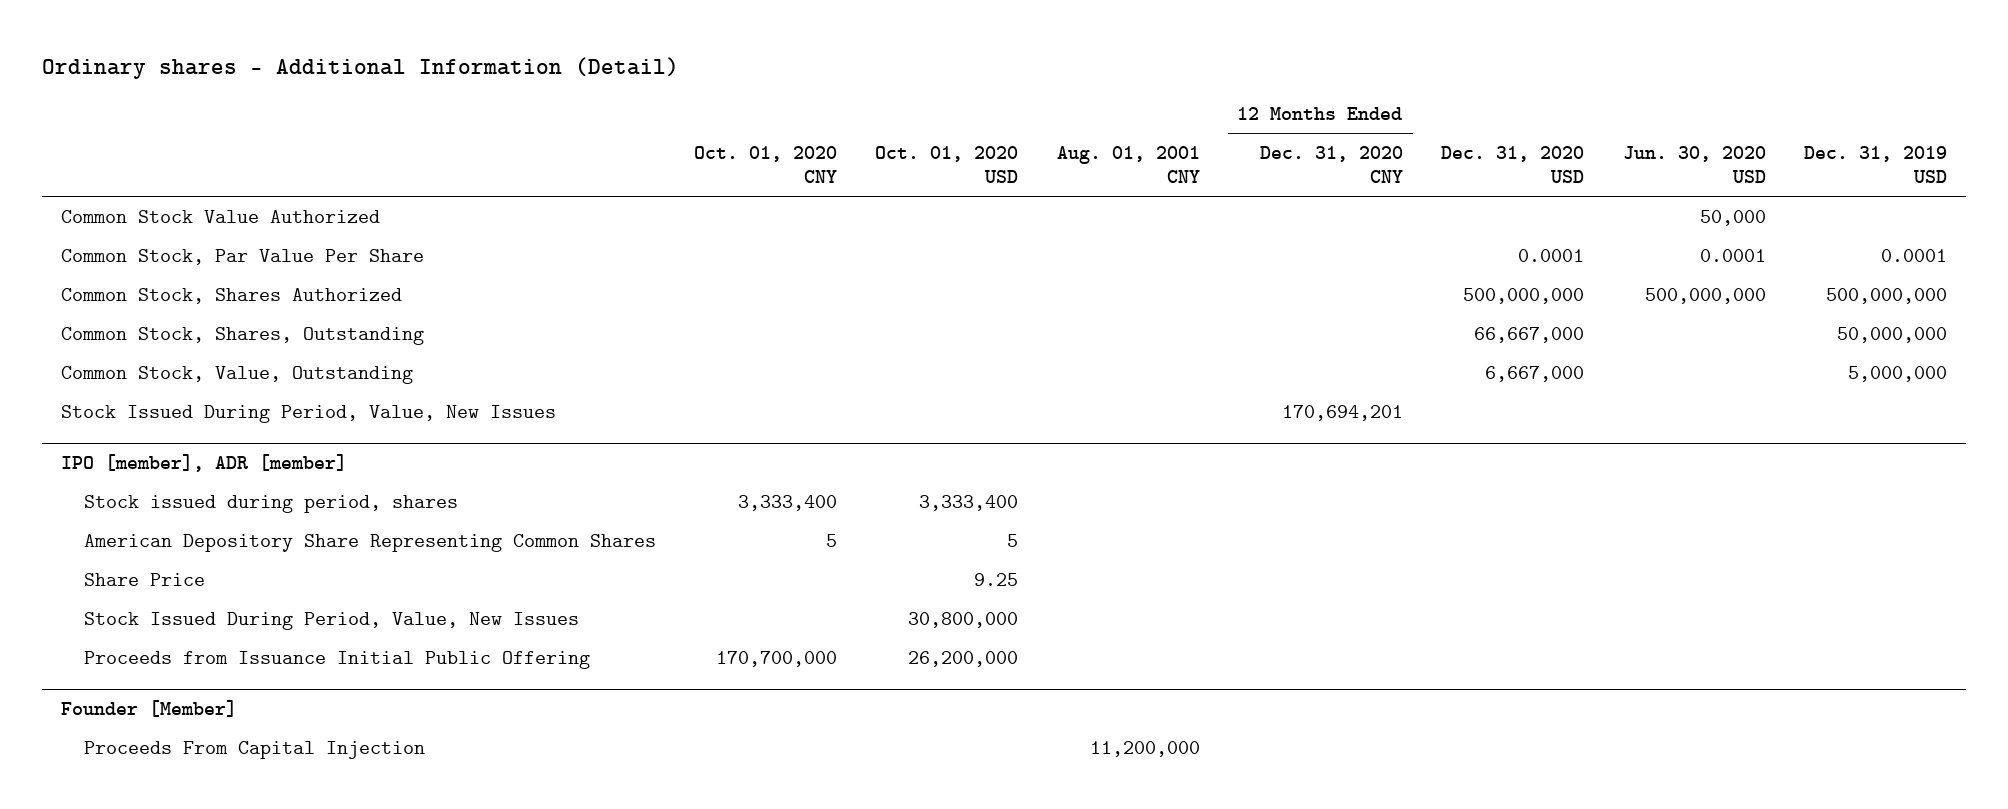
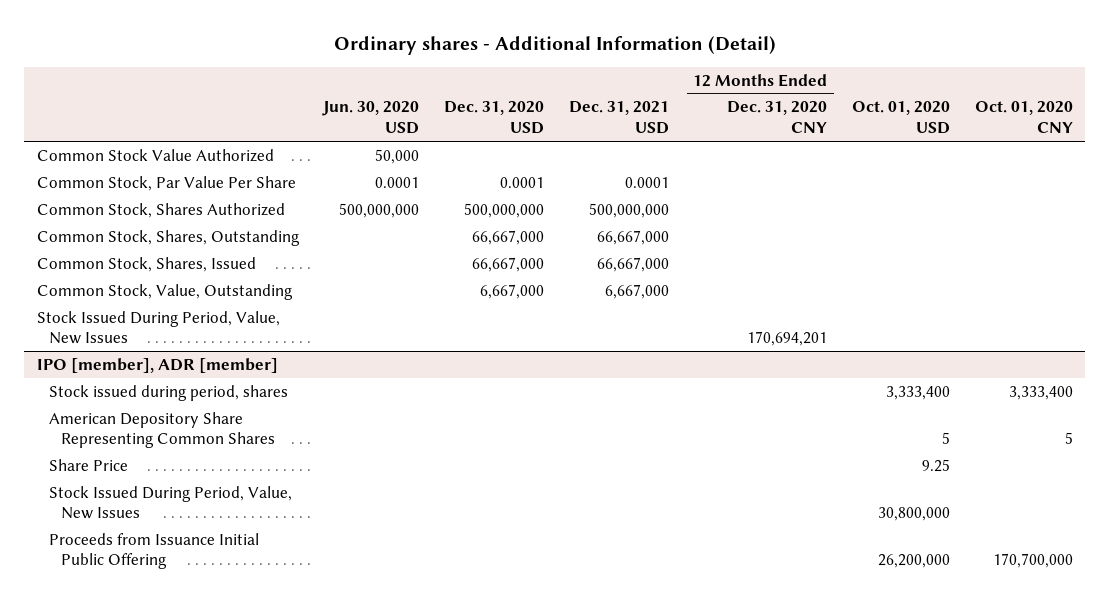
- | Oct. 01, 2020 CNY | Oct. 01, 2020 USD | Aug. 01, 2001 CNY | 12 Months Ended Dec. 31, 2020 CNY | Dec. 31, 2020 USD | Jun. 30, 2020 USD | Dec. 31, 2019 USD
+ | Jun. 30, 2020 USD | Dec. 31, 2020 USD | Dec. 31, 2021 USD | 12 Months Ended Dec. 31, 2020 CNY | Oct. 01, 2020 USD | Oct. 01, 2020 CNY
+ Common Stock, Shares, Issued | | 66,667,000 | 66,667,000 | | |
- Founder [Member]
- Proceeds From Capital Injection | | | 11,200,000 | | | |

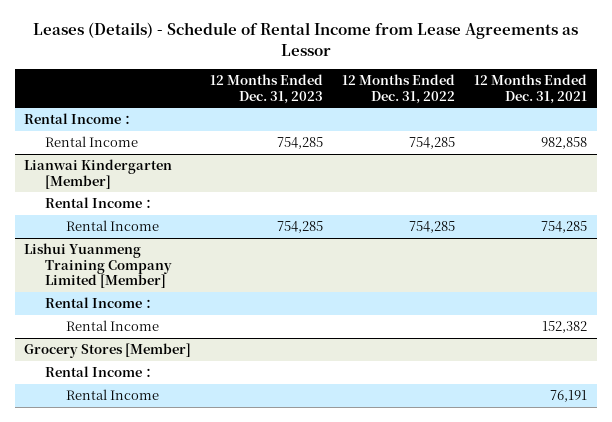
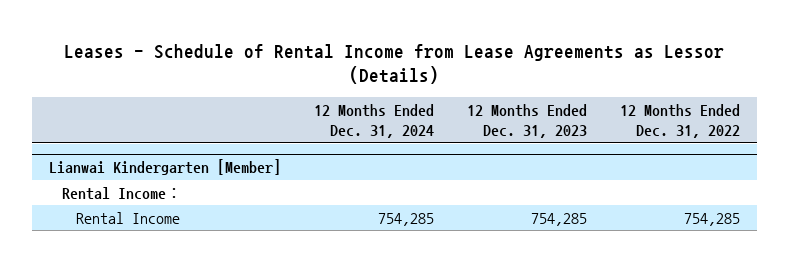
- Leases (Details) - Schedule of Rental Income from Lease Agreements as Lessor
+ Leases - Schedule of Rental Income from Lease Agreements as Lessor (Details)
- | 12 Months Ended Dec. 31, 2023 | 12 Months Ended Dec. 31, 2022 | 12 Months Ended Dec. 31, 2021
+ | 12 Months Ended Dec. 31, 2024 | 12 Months Ended Dec. 31, 2023 | 12 Months Ended Dec. 31, 2022
- Rental Income：
- Rental Income | 754,285 | 754,285 | 982,858
- Lishui Yuanmeng Training Company Limited [Member]
- Rental Income：
- Rental Income | | | 152,382
- Grocery Stores [Member]
- Rental Income：
- Rental Income | | | 76,191

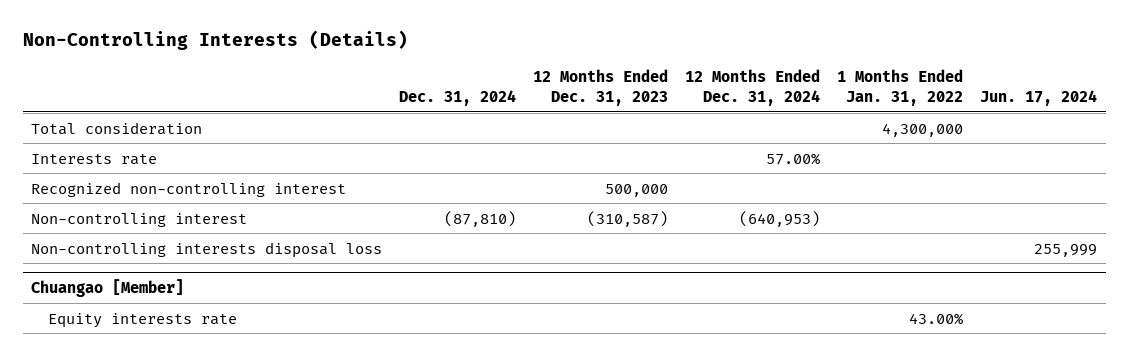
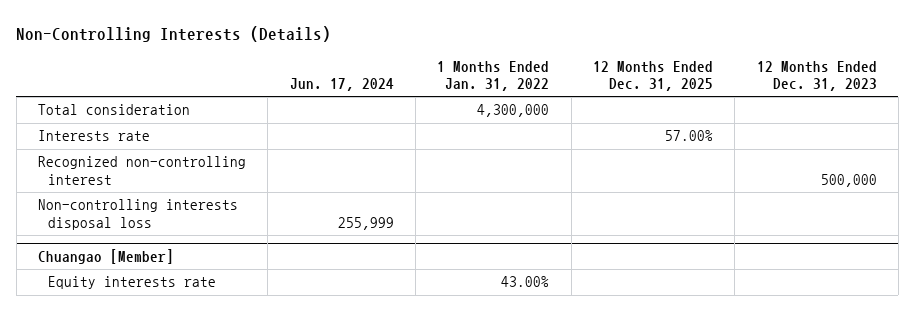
- | Dec. 31, 2024 | 12 Months Ended Dec. 31, 2023 | 12 Months Ended Dec. 31, 2024 | 1 Months Ended Jan. 31, 2022 | Jun. 17, 2024
+ | Jun. 17, 2024 | 1 Months Ended Jan. 31, 2022 | 12 Months Ended Dec. 31, 2025 | 12 Months Ended Dec. 31, 2023
- Non-controlling interest | (87,810) | (310,587) | (640,953) | |

